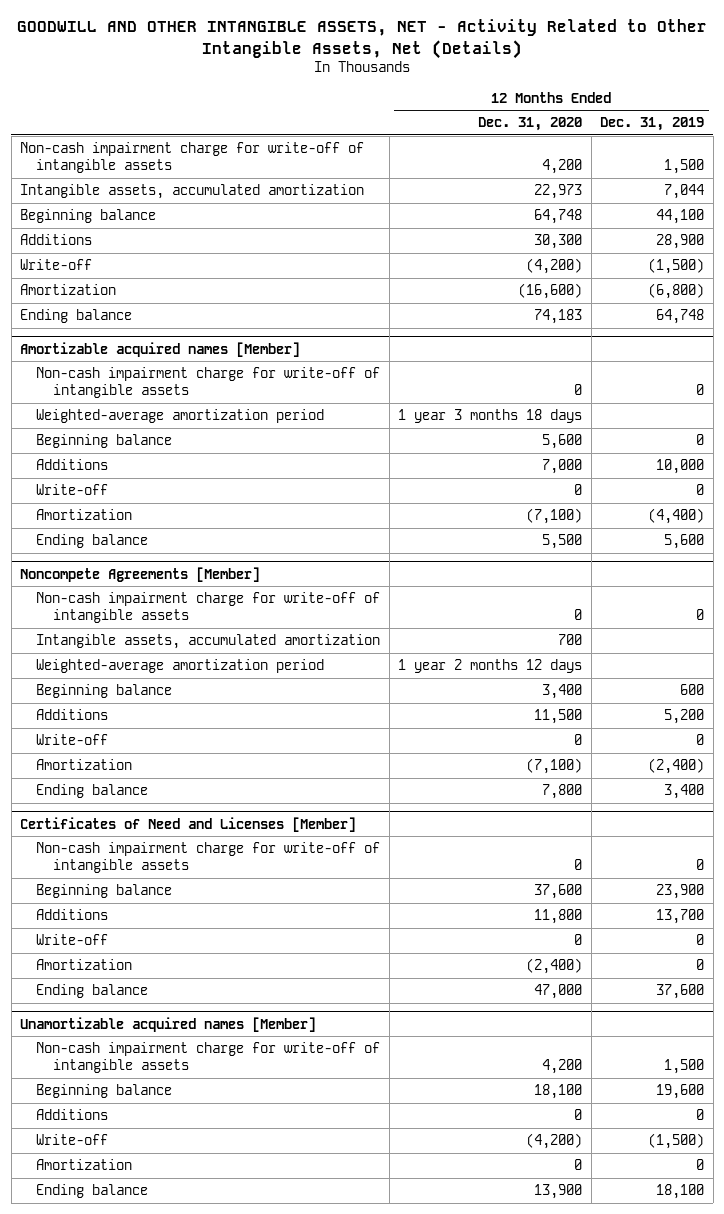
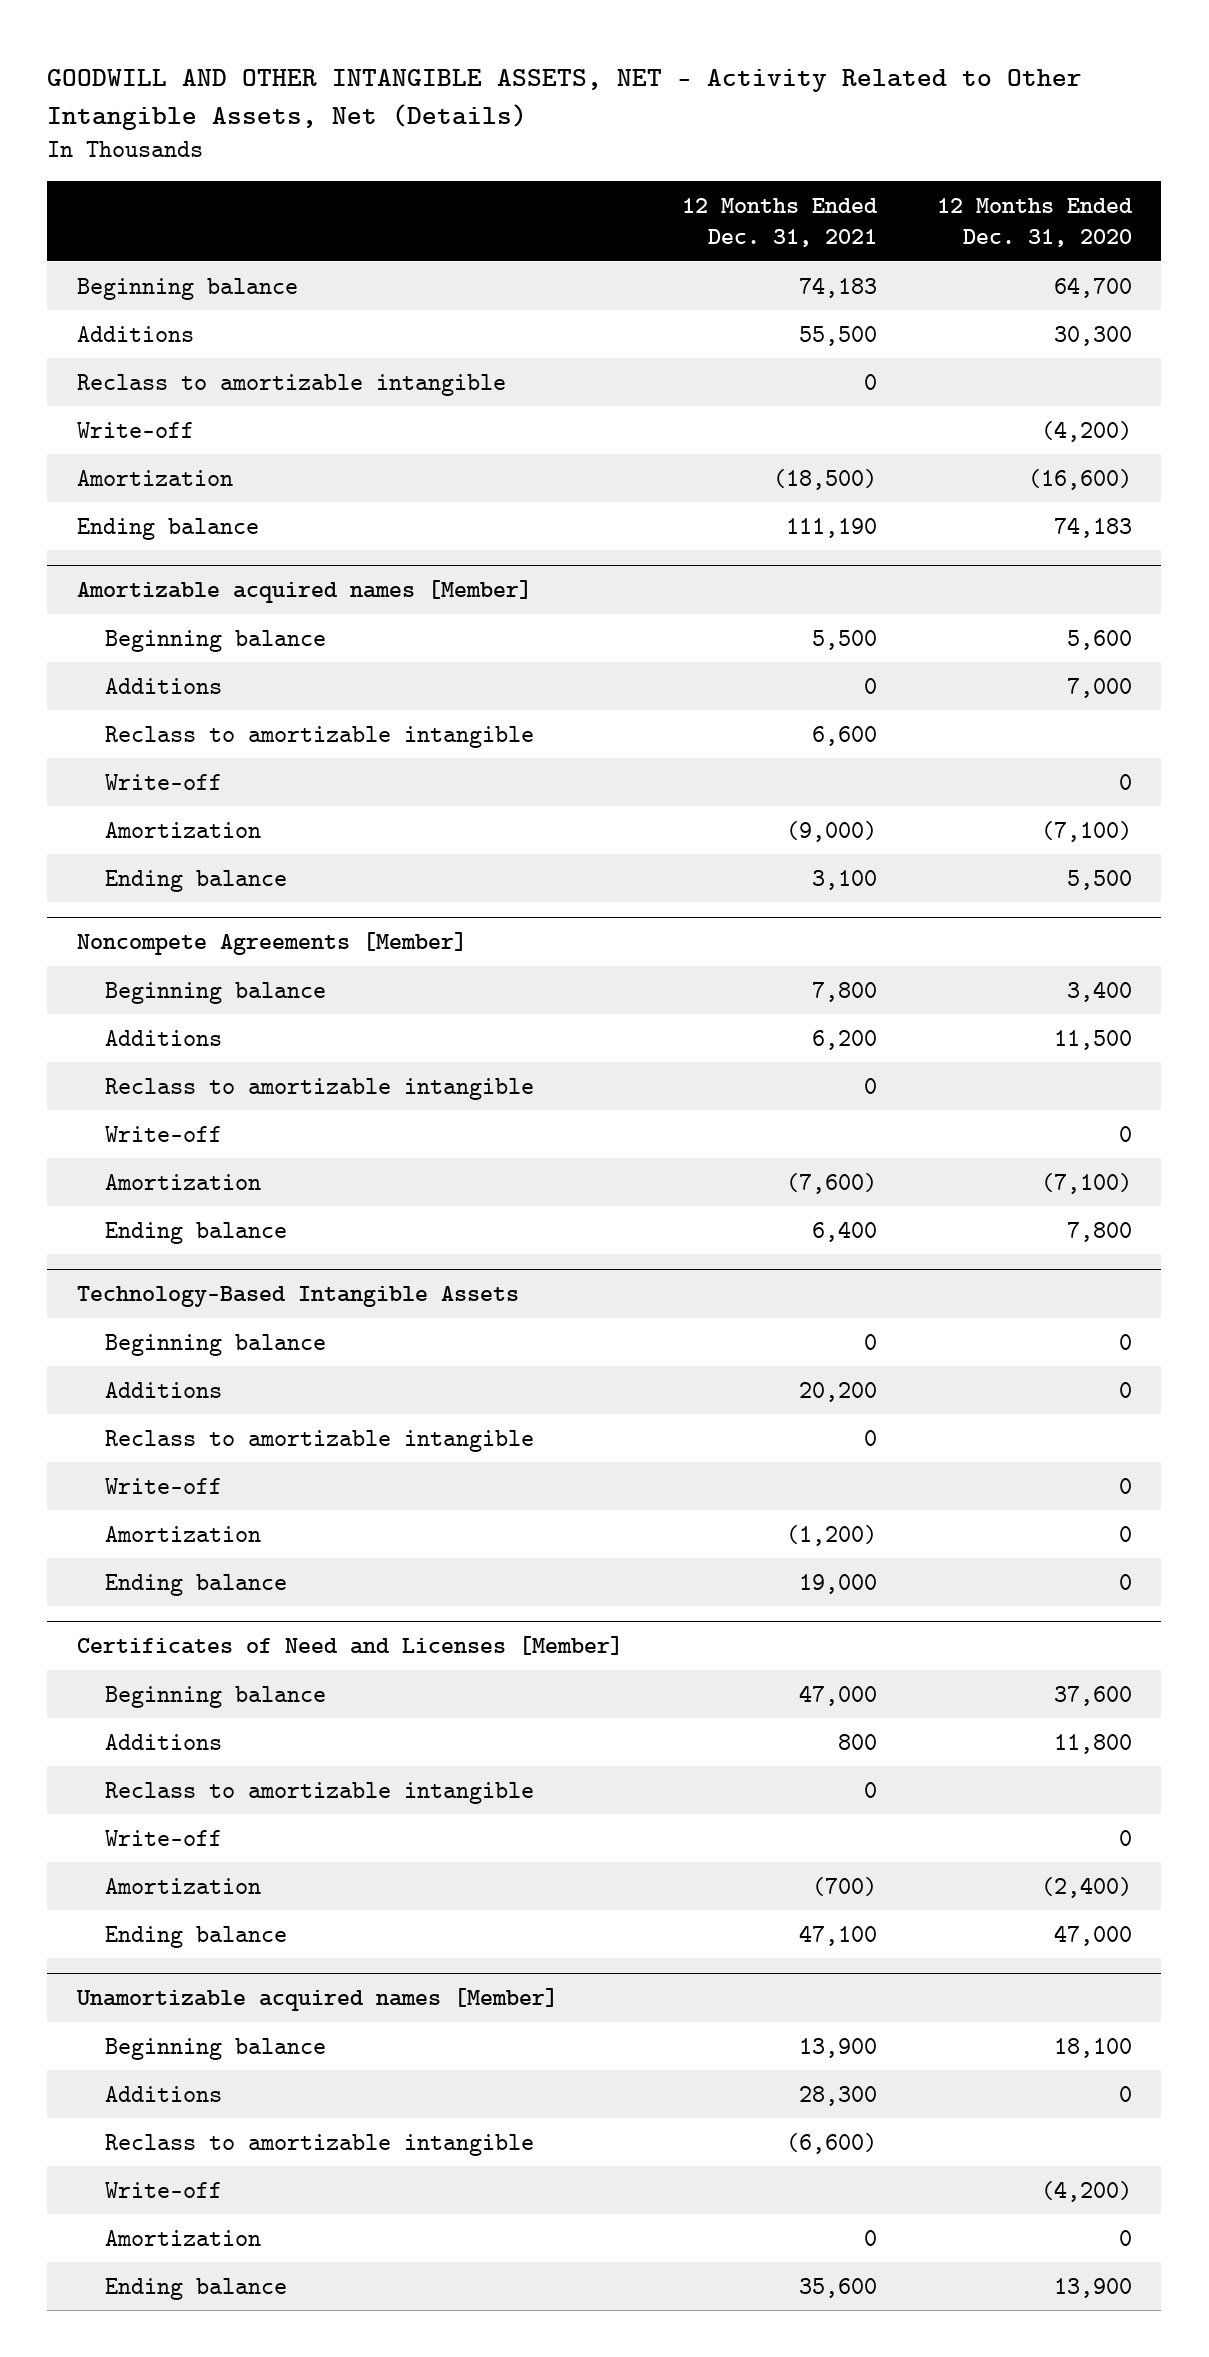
- | 12 Months Ended Dec. 31, 2020 | 12 Months Ended Dec. 31, 2019
+ | 12 Months Ended Dec. 31, 2021 | 12 Months Ended Dec. 31, 2020
- Non-cash impairment charge for write-off of intangible assets | 4,200 | 1,500
- Intangible assets, accumulated amortization | 22,973 | 7,044
- Beginning balance | 64,748 | 44,100
+ Beginning balance | 74,183 | 64,700
+ Reclass to amortizable intangible | 0 |
@ Amortizable acquired names [Member]
- Non-cash impairment charge for write-off of intangible assets | 0 | 0
- Weighted-average amortization period | 1 year 3 months 18 days |
+ Reclass to amortizable intangible | 6,600 |
@ Noncompete Agreements [Member]
- Non-cash impairment charge for write-off of intangible assets | 0 | 0
- Intangible assets, accumulated amortization | 700 |
- Weighted-average amortization period | 1 year 2 months 12 days |
+ Reclass to amortizable intangible | 0 |
+ Technology-Based Intangible Assets
+ Beginning balance | 0 | 0
+ Additions | 20,200 | 0
+ Reclass to amortizable intangible | 0 |
+ Write-off | | 0
+ Amortization | (1,200) | 0
+ Ending balance | 19,000 | 0
@ Certificates of Need and Licenses [Member]
- Non-cash impairment charge for write-off of intangible assets | 0 | 0
+ Reclass to amortizable intangible | 0 |
@ Unamortizable acquired names [Member]
- Non-cash impairment charge for write-off of intangible assets | 4,200 | 1,500
+ Reclass to amortizable intangible | (6,600) |

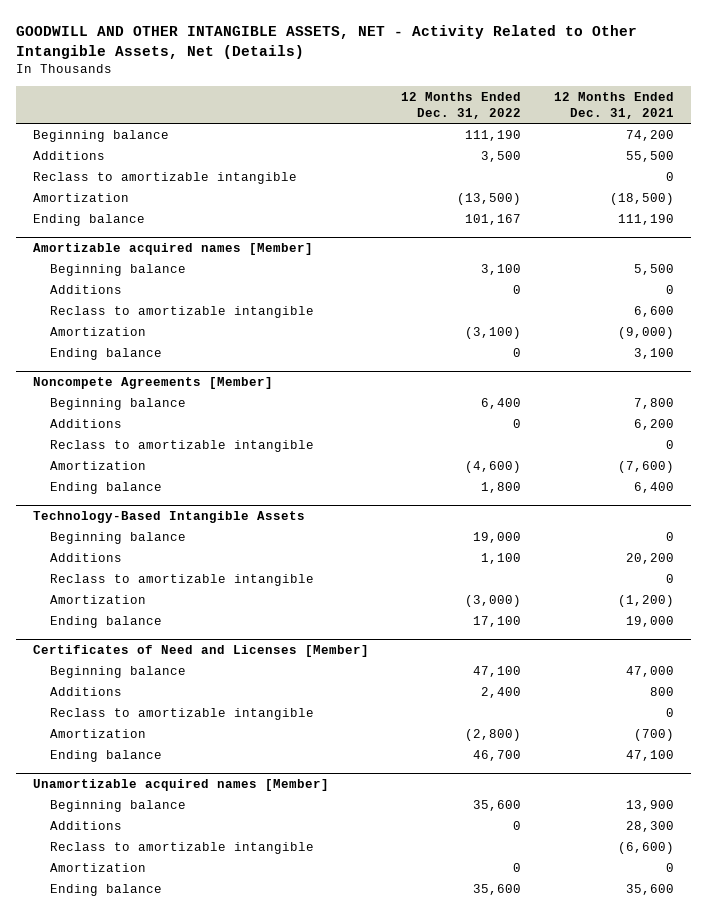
- | 12 Months Ended Dec. 31, 2021 | 12 Months Ended Dec. 31, 2020
+ | 12 Months Ended Dec. 31, 2022 | 12 Months Ended Dec. 31, 2021
- Beginning balance | 74,183 | 64,700
+ Beginning balance | 111,190 | 74,200
- Write-off | | (4,200)
@ Amortizable acquired names [Member]
- Write-off | | 0
@ Noncompete Agreements [Member]
- Write-off | | 0
@ Technology-Based Intangible Assets
- Write-off | | 0
@ Certificates of Need and Licenses [Member]
- Write-off | | 0
@ Unamortizable acquired names [Member]
- Write-off | | (4,200)

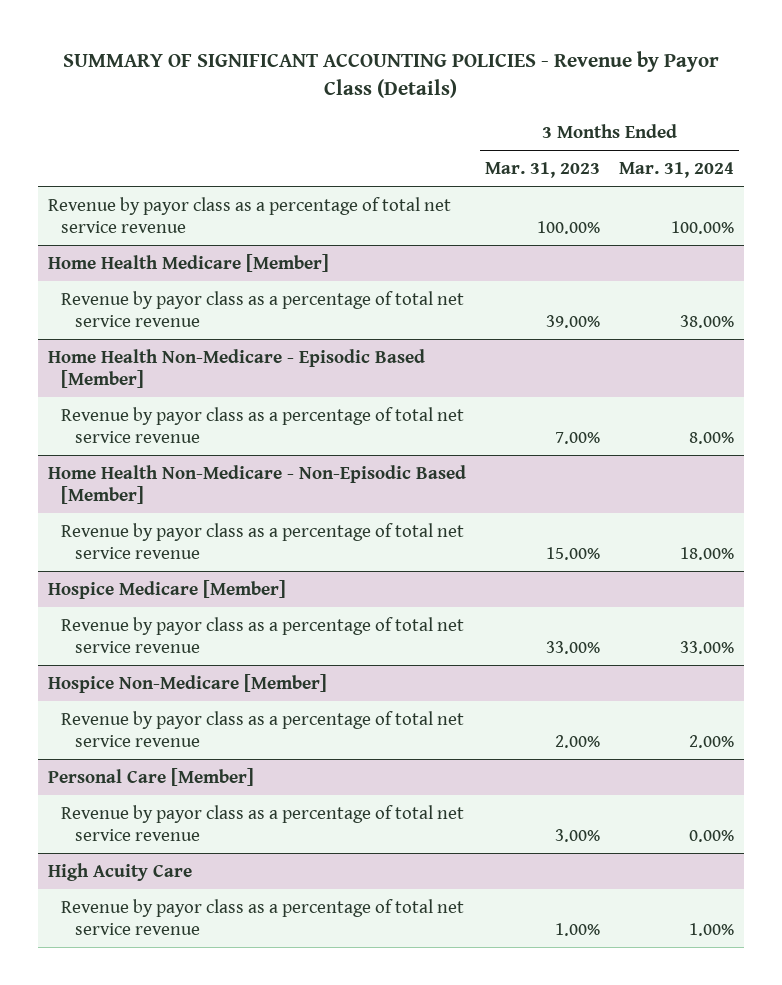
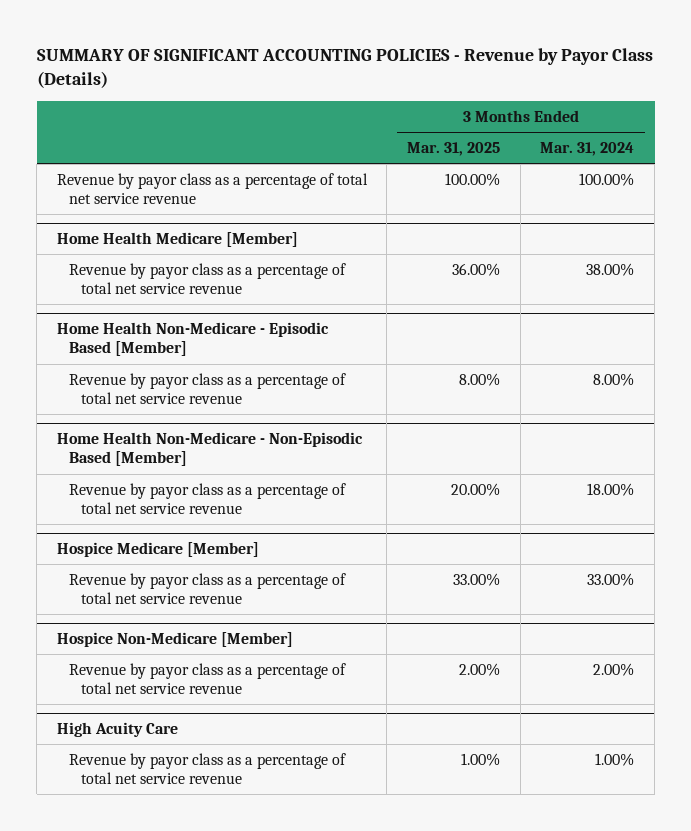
- | 3 Months Ended Mar. 31, 2023 | 3 Months Ended Mar. 31, 2024
+ | 3 Months Ended Mar. 31, 2025 | 3 Months Ended Mar. 31, 2024
- Personal Care [Member]
- Revenue by payor class as a percentage of total net service revenue | 3.00% | 0.00%

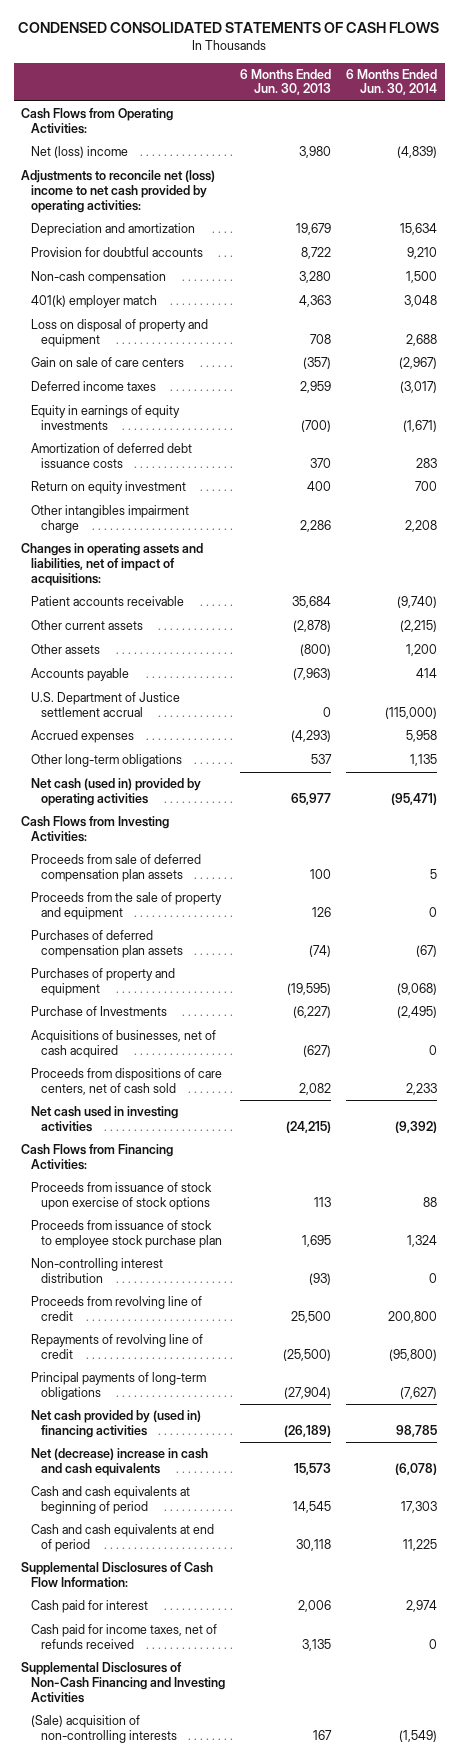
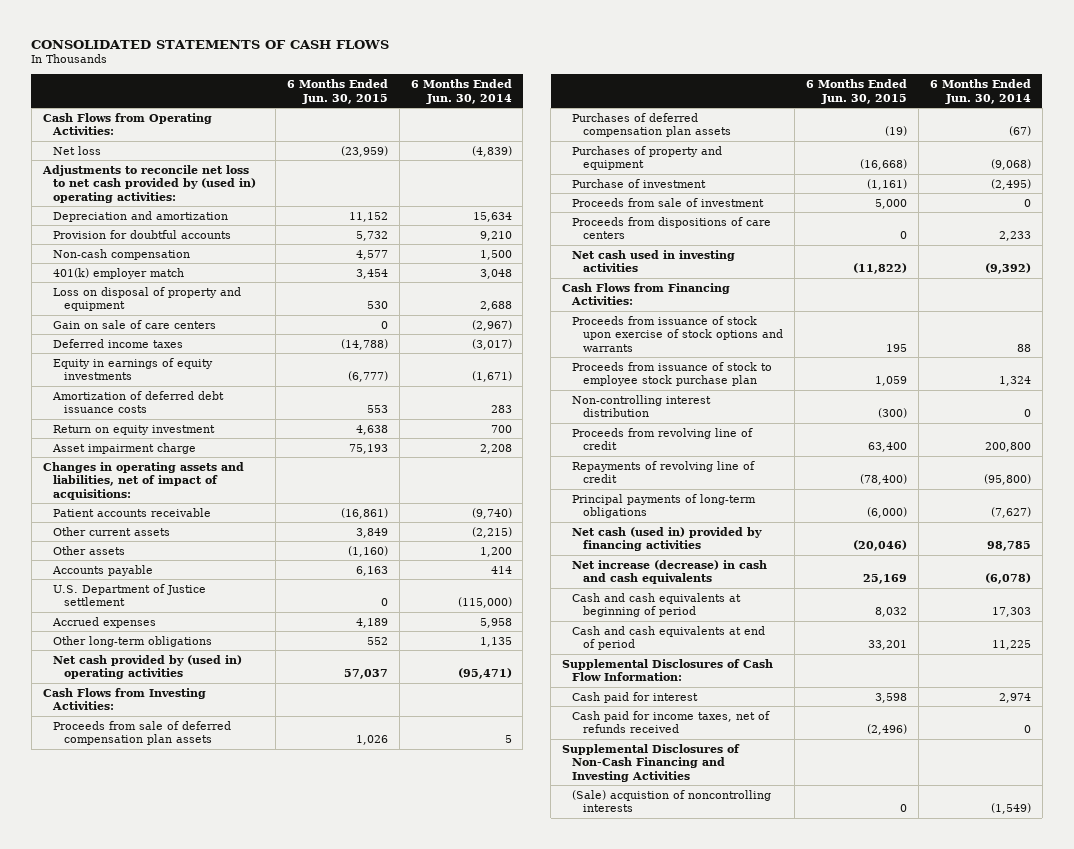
- CONDENSED CONSOLIDATED STATEMENTS OF CASH FLOWS
+ CONSOLIDATED STATEMENTS OF CASH FLOWS
- | 6 Months Ended Jun. 30, 2013 | 6 Months Ended Jun. 30, 2014
+ | 6 Months Ended Jun. 30, 2015 | 6 Months Ended Jun. 30, 2014
- Net (loss) income | 3,980 | (4,839)
- Adjustments to reconcile net (loss) income to net cash provided by operating activities:
+ Net loss | (23,959) | (4,839)
+ Adjustments to reconcile net loss to net cash provided by (used in) operating activities:
- Other intangibles impairment charge | 2,286 | 2,208
+ Asset impairment charge | 75,193 | 2,208
- U.S. Department of Justice settlement accrual | 0 | (115,000)
+ U.S. Department of Justice settlement | 0 | (115,000)
- Net cash (used in) provided by operating activities | 65,977 | (95,471)
+ Net cash provided by (used in) operating activities | 57,037 | (95,471)
- Proceeds from the sale of property and equipment | 126 | 0
- Purchase of Investments | (6,227) | (2,495)
- Acquisitions of businesses, net of cash acquired | (627) | 0
- Proceeds from dispositions of care centers, net of cash sold | 2,082 | 2,233
+ Purchase of investment | (1,161) | (2,495)
+ Proceeds from sale of investment | 5,000 | 0
+ Proceeds from dispositions of care centers | 0 | 2,233
- Proceeds from issuance of stock upon exercise of stock options | 113 | 88
+ Proceeds from issuance of stock upon exercise of stock options and warrants | 195 | 88
- Net cash provided by (used in) financing activities | (26,189) | 98,785
- Net (decrease) increase in cash and cash equivalents | 15,573 | (6,078)
+ Net cash (used in) provided by financing activities | (20,046) | 98,785
+ Net increase (decrease) in cash and cash equivalents | 25,169 | (6,078)
- (Sale) acquisition of non-controlling interests | 167 | (1,549)
+ (Sale) acquistion of noncontrolling interests | 0 | (1,549)

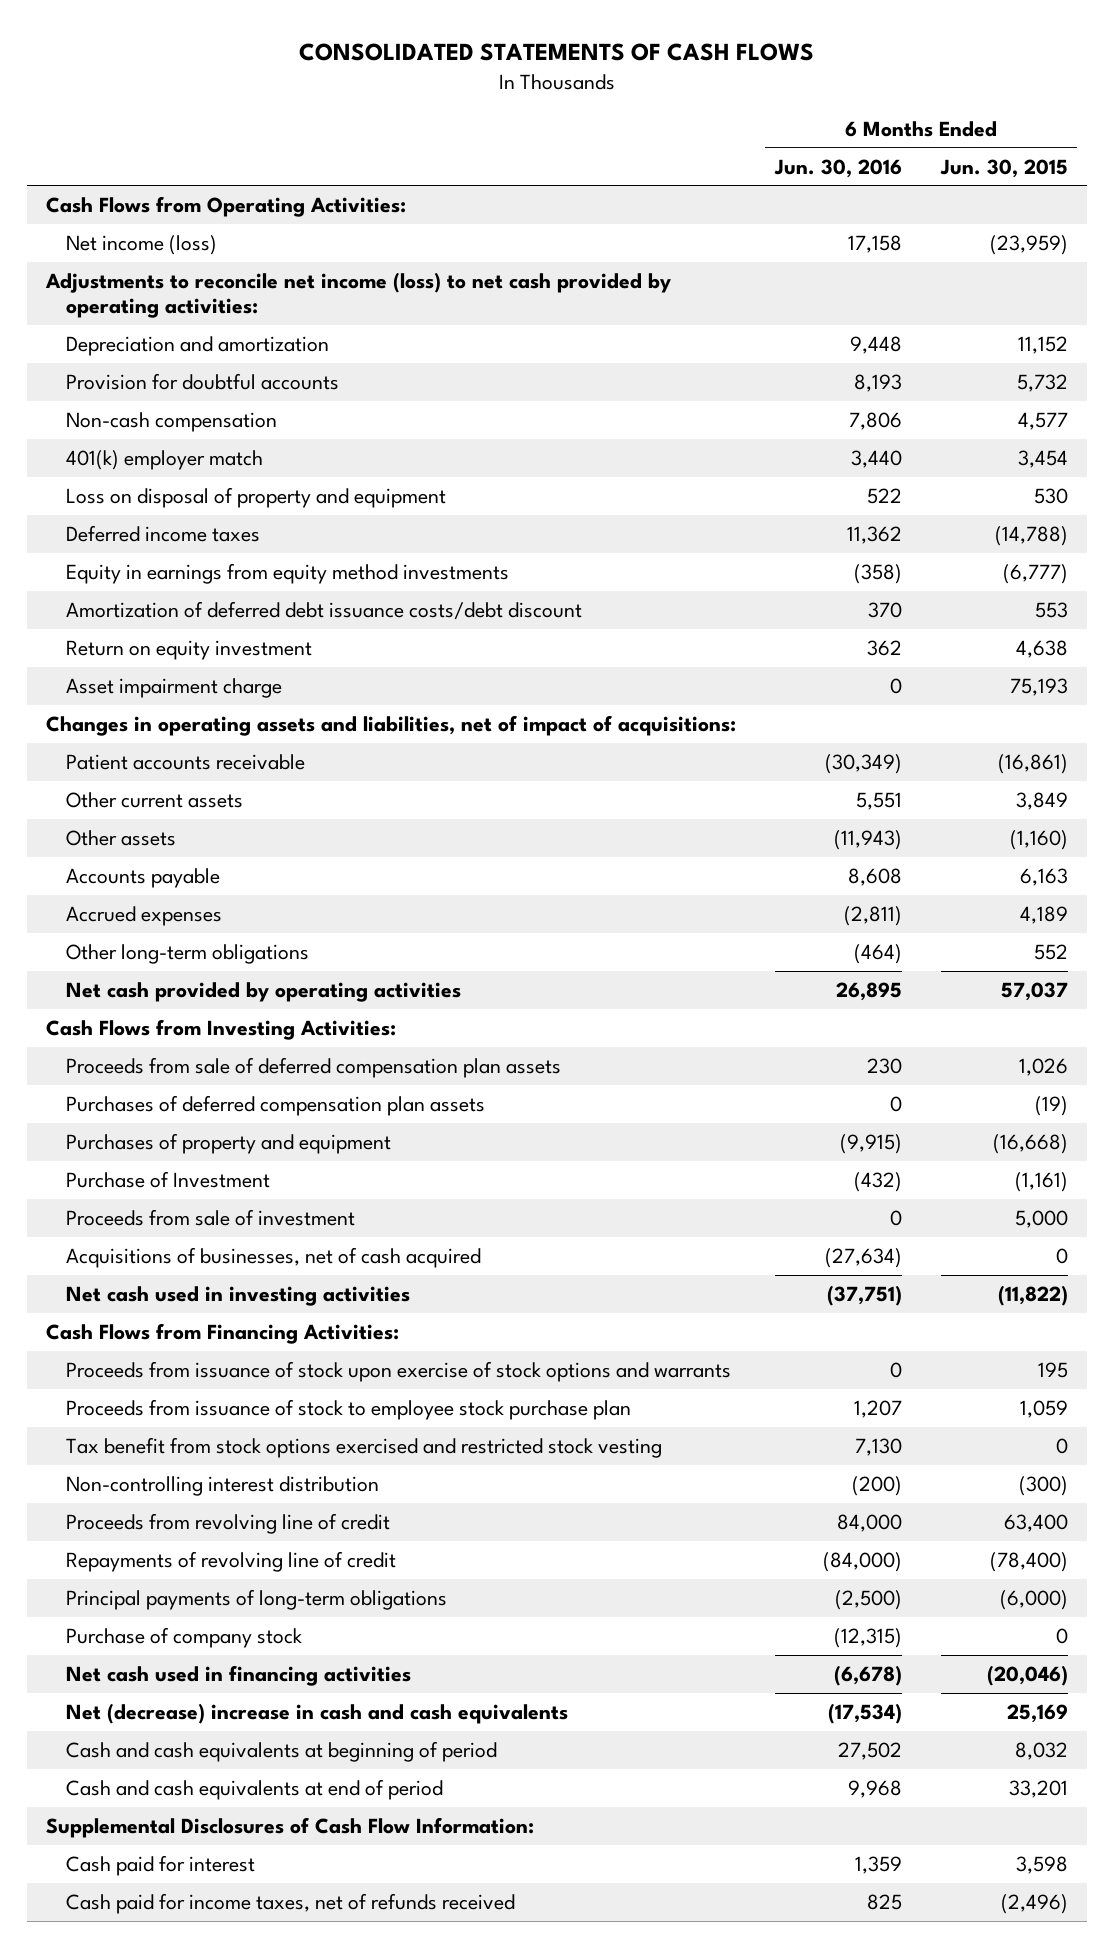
- | 6 Months Ended Jun. 30, 2015 | 6 Months Ended Jun. 30, 2014
+ | 6 Months Ended Jun. 30, 2016 | 6 Months Ended Jun. 30, 2015
- Net loss | (23,959) | (4,839)
- Adjustments to reconcile net loss to net cash provided by (used in) operating activities:
+ Net income (loss) | 17,158 | (23,959)
+ Adjustments to reconcile net income (loss) to net cash provided by operating activities:
- Gain on sale of care centers | 0 | (2,967)
- Equity in earnings of equity investments | (6,777) | (1,671)
- Amortization of deferred debt issuance costs | 553 | 283
+ Equity in earnings from equity method investments | (358) | (6,777)
+ Amortization of deferred debt issuance costs/debt discount | 370 | 553
- U.S. Department of Justice settlement | 0 | (115,000)
- Net cash provided by (used in) operating activities | 57,037 | (95,471)
+ Net cash provided by operating activities | 26,895 | 57,037
- Purchase of investment | (1,161) | (2,495)
+ Purchase of Investment | (432) | (1,161)
- Proceeds from dispositions of care centers | 0 | 2,233
+ Acquisitions of businesses, net of cash acquired | (27,634) | 0
+ Tax benefit from stock options exercised and restricted stock vesting | 7,130 | 0
- Net cash (used in) provided by financing activities | (20,046) | 98,785
- Net increase (decrease) in cash and cash equivalents | 25,169 | (6,078)
+ Purchase of company stock | (12,315) | 0
+ Net cash used in financing activities | (6,678) | (20,046)
+ Net (decrease) increase in cash and cash equivalents | (17,534) | 25,169
- Supplemental Disclosures of Non-Cash Financing and Investing Activities
- (Sale) acquistion of noncontrolling interests | 0 | (1,549)

